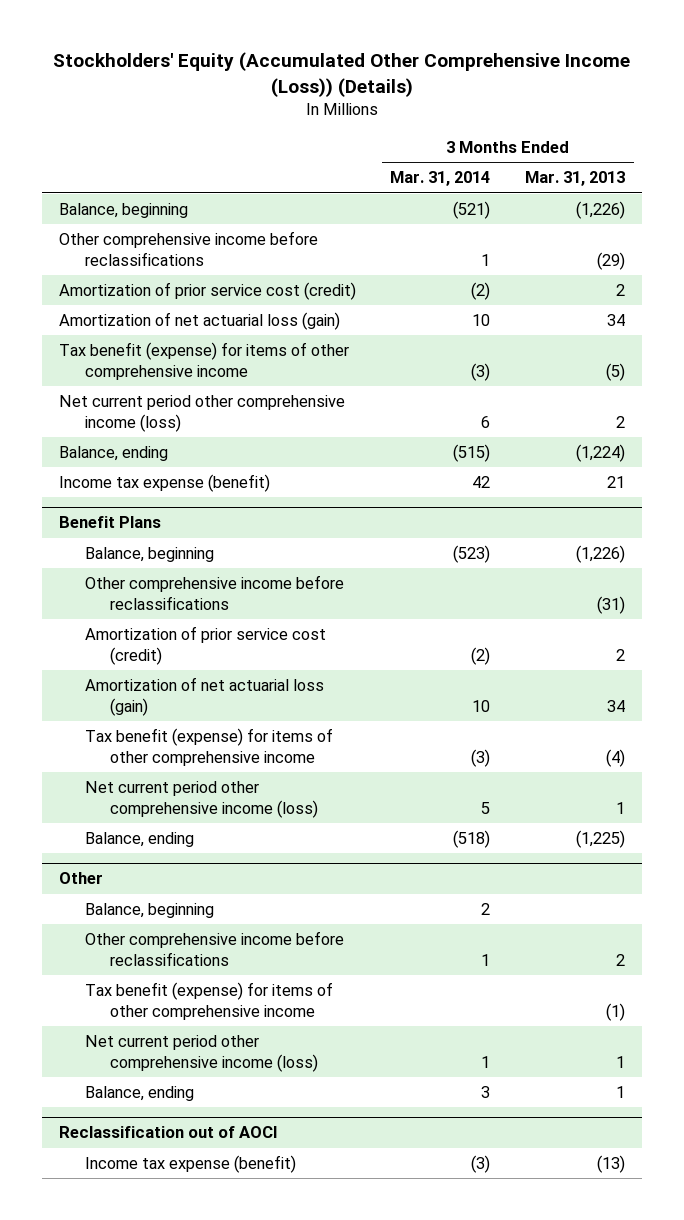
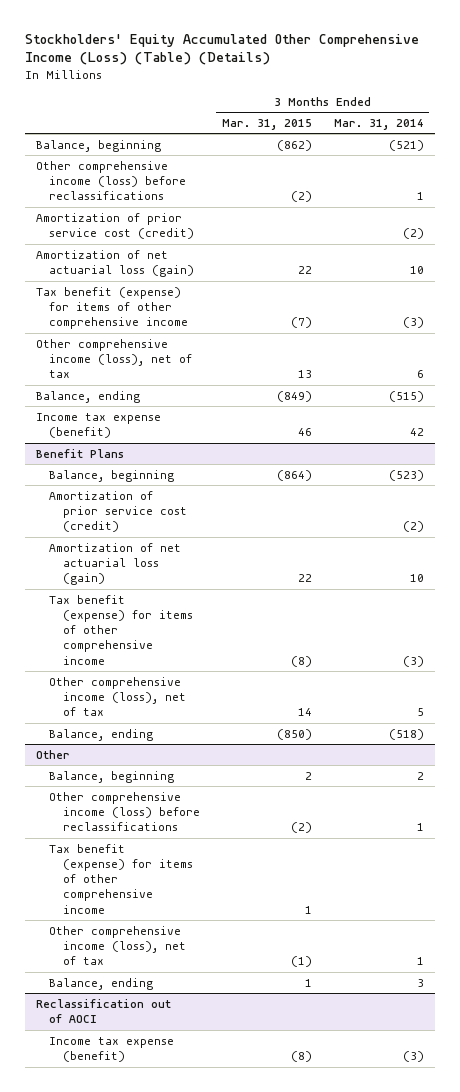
- Stockholders' Equity (Accumulated Other Comprehensive Income (Loss)) (Details)
+ Stockholders' Equity Accumulated Other Comprehensive Income (Loss) (Table) (Details)
- | 3 Months Ended Mar. 31, 2014 | 3 Months Ended Mar. 31, 2013
+ | 3 Months Ended Mar. 31, 2015 | 3 Months Ended Mar. 31, 2014
- Other comprehensive income before reclassifications | 1 | (29)
+ Other comprehensive income (loss) before reclassifications | (2) | 1
- Net current period other comprehensive income (loss) | 6 | 2
+ Other comprehensive income (loss), net of tax | 13 | 6
@ Benefit Plans
- Other comprehensive income before reclassifications | | (31)
- Net current period other comprehensive income (loss) | 5 | 1
+ Other comprehensive income (loss), net of tax | 14 | 5
@ Other
- Other comprehensive income before reclassifications | 1 | 2
+ Other comprehensive income (loss) before reclassifications | (2) | 1
- Net current period other comprehensive income (loss) | 1 | 1
+ Other comprehensive income (loss), net of tax | (1) | 1

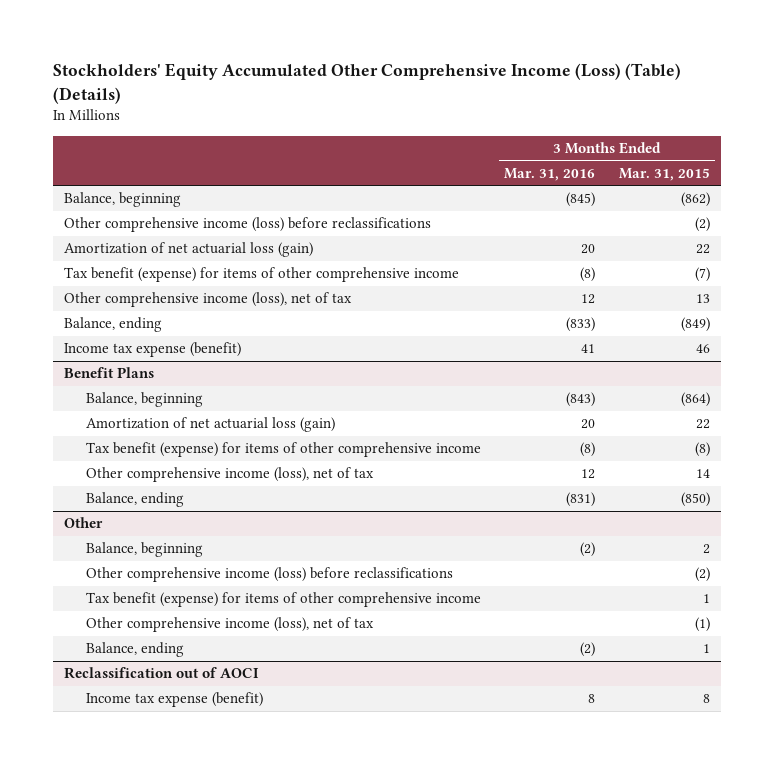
- | 3 Months Ended Mar. 31, 2015 | 3 Months Ended Mar. 31, 2014
+ | 3 Months Ended Mar. 31, 2016 | 3 Months Ended Mar. 31, 2015
- Amortization of prior service cost (credit) | | (2)
@ Benefit Plans
- Amortization of prior service cost (credit) | | (2)
@ Reclassification out of AOCI
- Income tax expense (benefit) | (8) | (3)
+ Income tax expense (benefit) | 8 | 8

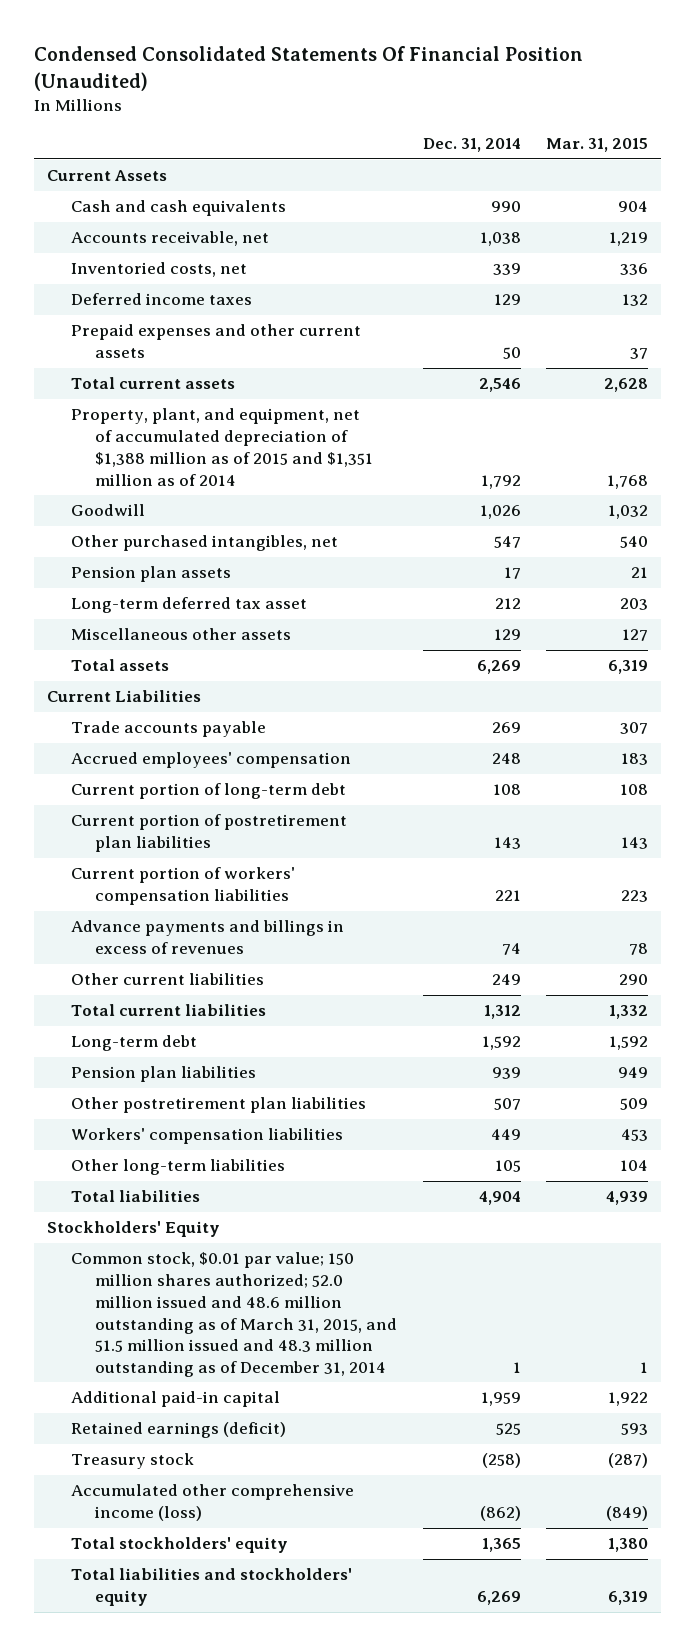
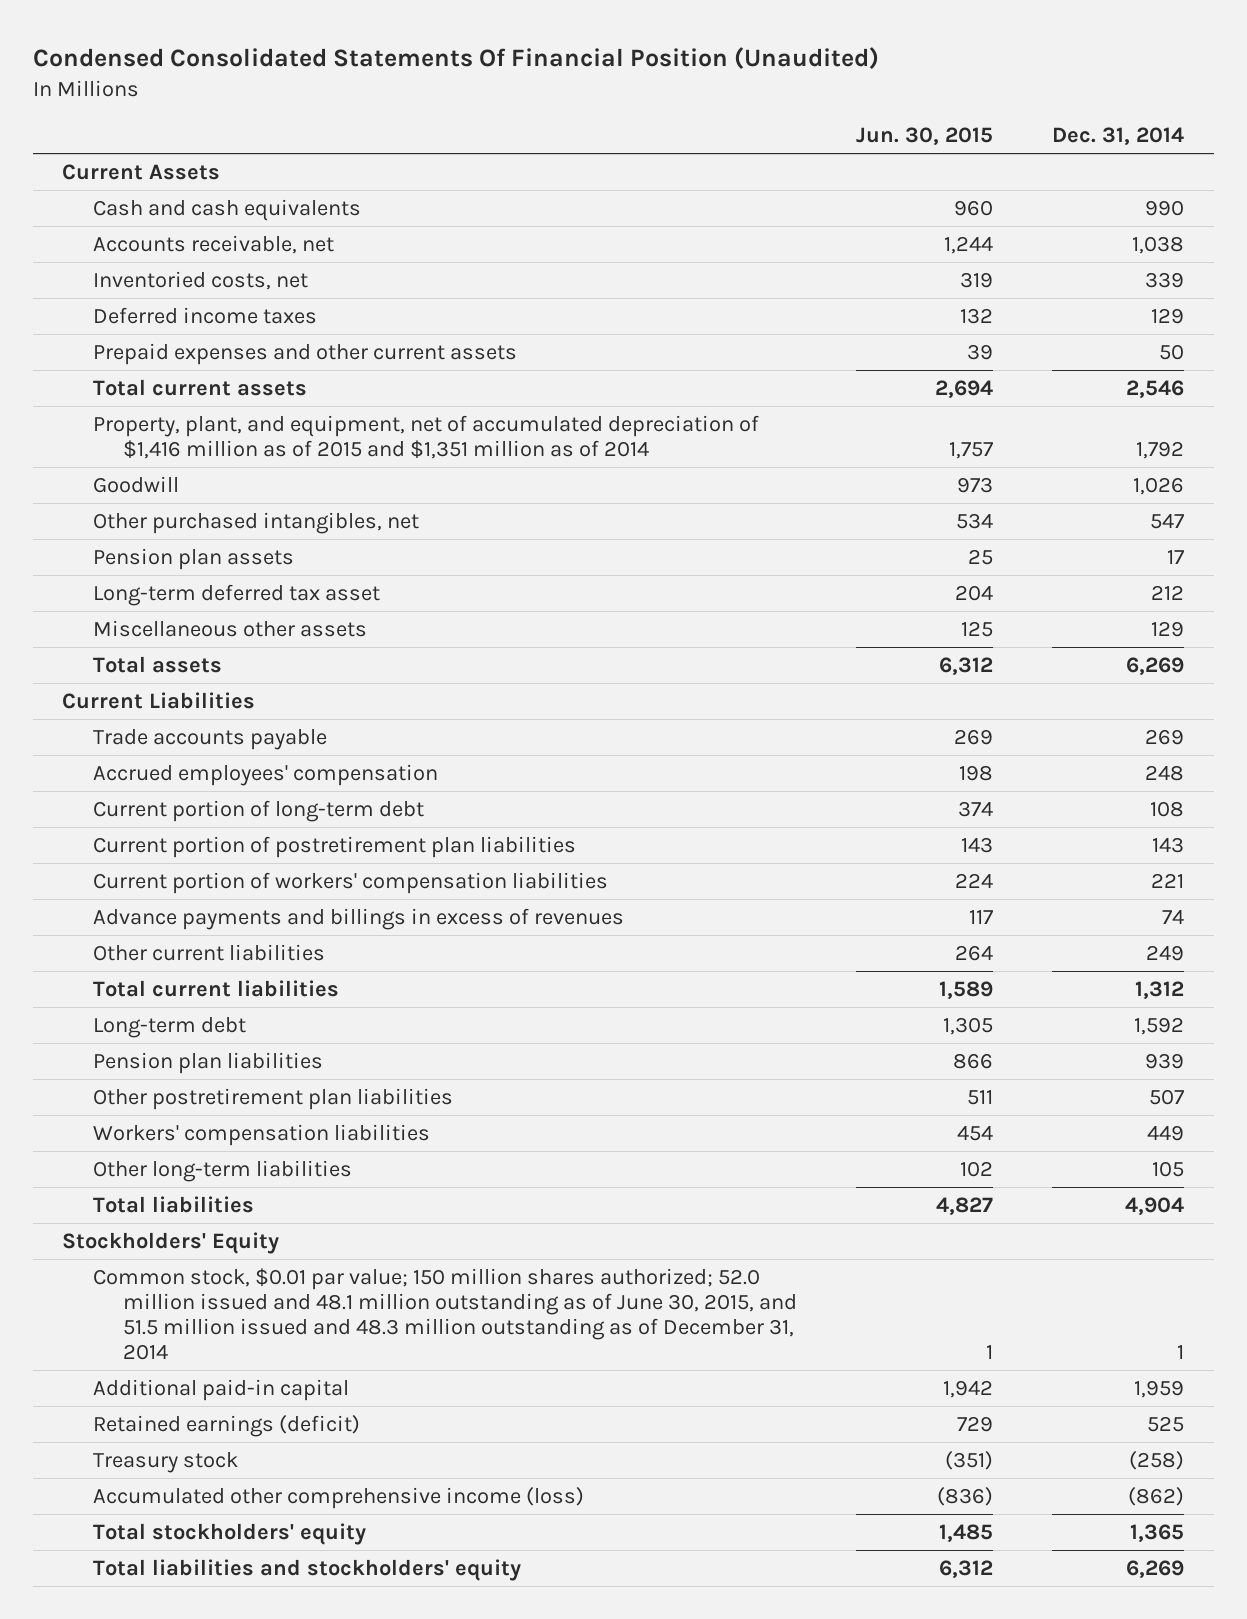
- | Dec. 31, 2014 | Mar. 31, 2015
+ | Jun. 30, 2015 | Dec. 31, 2014
- Property, plant, and equipment, net of accumulated depreciation of $1,388 million as of 2015 and $1,351 million as of 2014 | 1,792 | 1,768
+ Property, plant, and equipment, net of accumulated depreciation of $1,416 million as of 2015 and $1,351 million as of 2014 | 1,757 | 1,792
- Common stock, $0.01 par value; 150 million shares authorized; 52.0 million issued and 48.6 million outstanding as of March 31, 2015, and 51.5 million issued and 48.3 million outstanding as of December 31, 2014 | 1 | 1
+ Common stock, $0.01 par value; 150 million shares authorized; 52.0 million issued and 48.1 million outstanding as of June 30, 2015, and 51.5 million issued and 48.3 million outstanding as of December 31, 2014 | 1 | 1

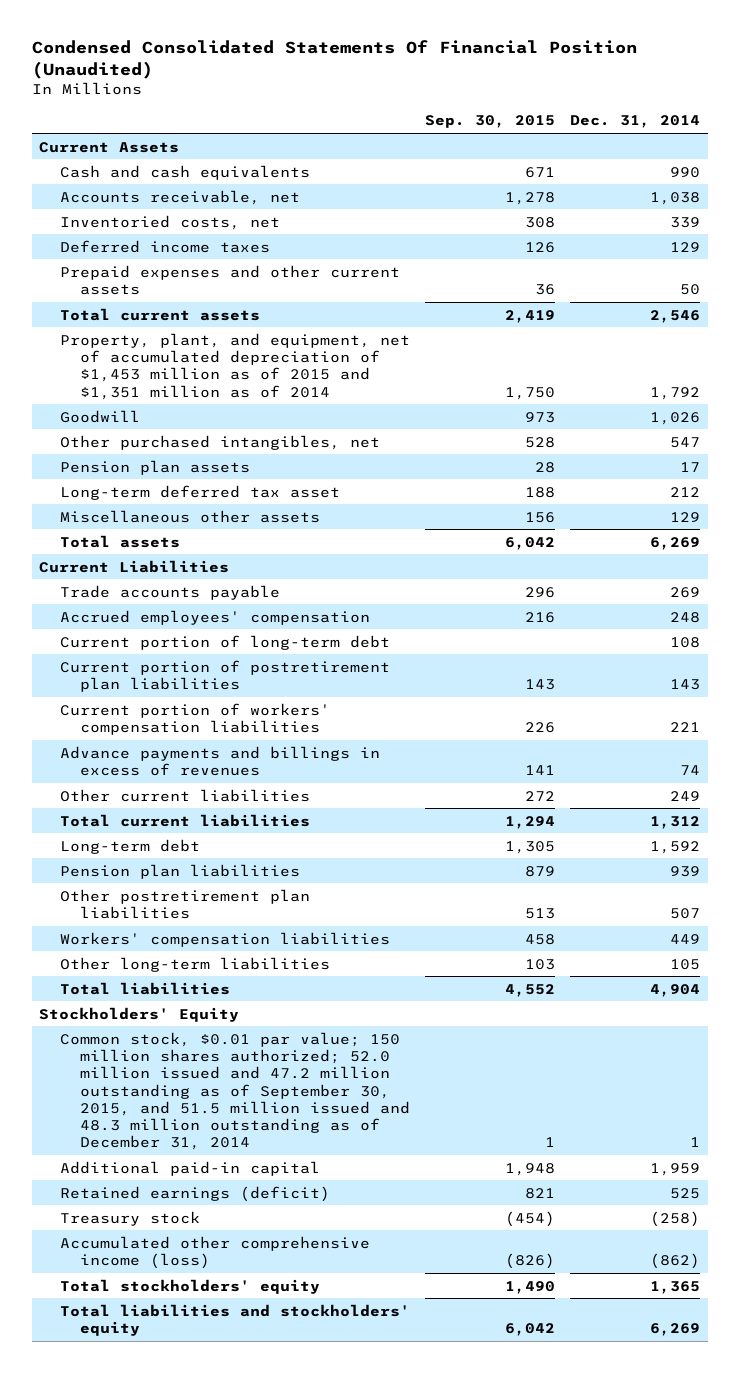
- | Jun. 30, 2015 | Dec. 31, 2014
+ | Sep. 30, 2015 | Dec. 31, 2014
- Property, plant, and equipment, net of accumulated depreciation of $1,416 million as of 2015 and $1,351 million as of 2014 | 1,757 | 1,792
+ Property, plant, and equipment, net of accumulated depreciation of $1,453 million as of 2015 and $1,351 million as of 2014 | 1,750 | 1,792
- Common stock, $0.01 par value; 150 million shares authorized; 52.0 million issued and 48.1 million outstanding as of June 30, 2015, and 51.5 million issued and 48.3 million outstanding as of December 31, 2014 | 1 | 1
+ Common stock, $0.01 par value; 150 million shares authorized; 52.0 million issued and 47.2 million outstanding as of September 30, 2015, and 51.5 million issued and 48.3 million outstanding as of December 31, 2014 | 1 | 1

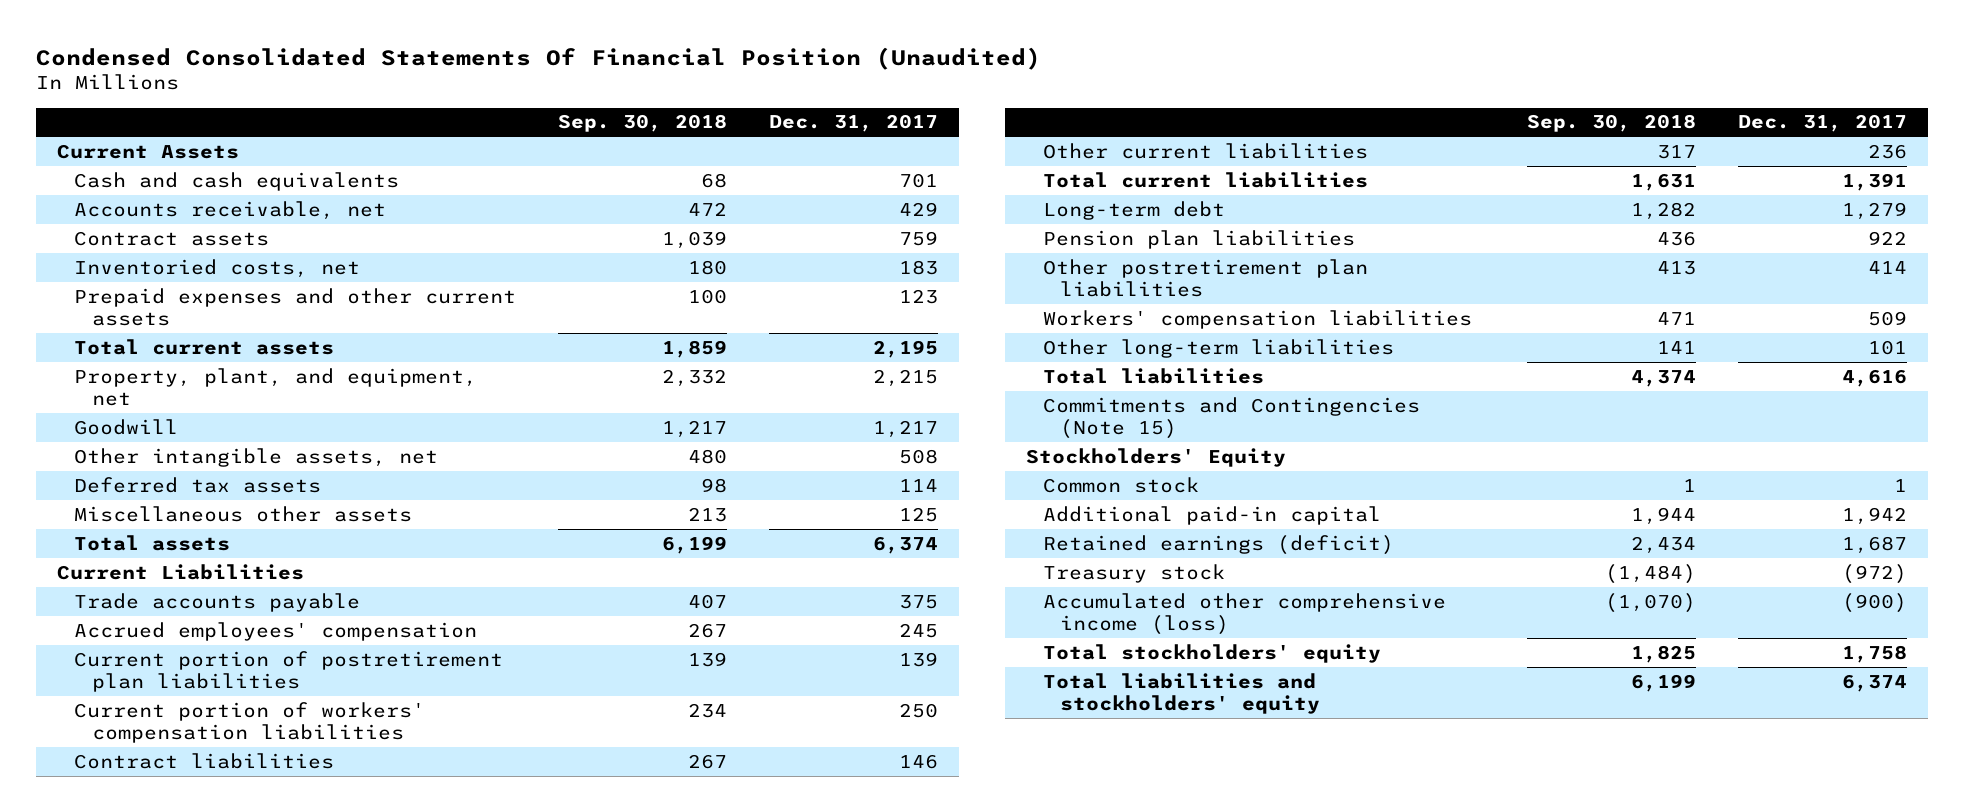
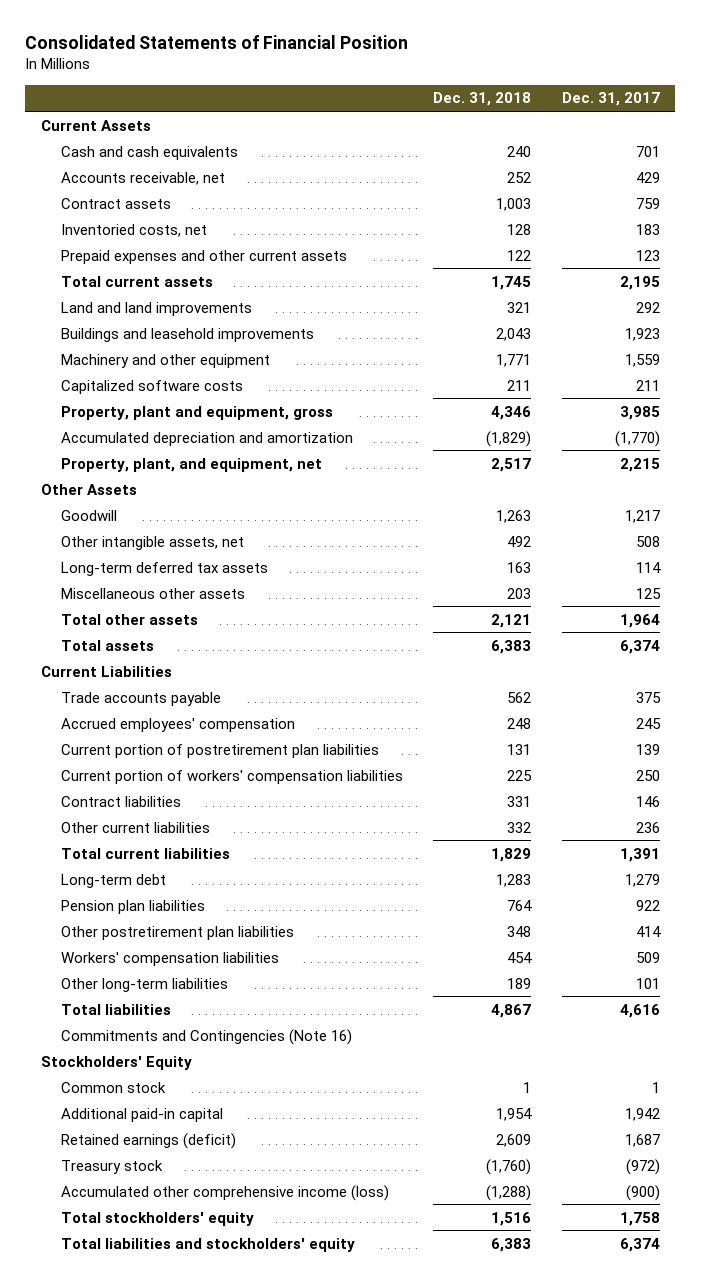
- Condensed Consolidated Statements Of Financial Position (Unaudited)
+ Consolidated Statements of Financial Position
- | Sep. 30, 2018 | Dec. 31, 2017
+ | Dec. 31, 2018 | Dec. 31, 2017
+ Land and land improvements | 321 | 292
+ Buildings and leasehold improvements | 2,043 | 1,923
+ Machinery and other equipment | 1,771 | 1,559
+ Capitalized software costs | 211 | 211
+ Property, plant and equipment, gross | 4,346 | 3,985
+ Accumulated depreciation and amortization | (1,829) | (1,770)
+ Other Assets
- Deferred tax assets | 98 | 114
+ Long-term deferred tax assets | 163 | 114
+ Total other assets | 2,121 | 1,964
- Commitments and Contingencies (Note 15)
+ Commitments and Contingencies (Note 16)

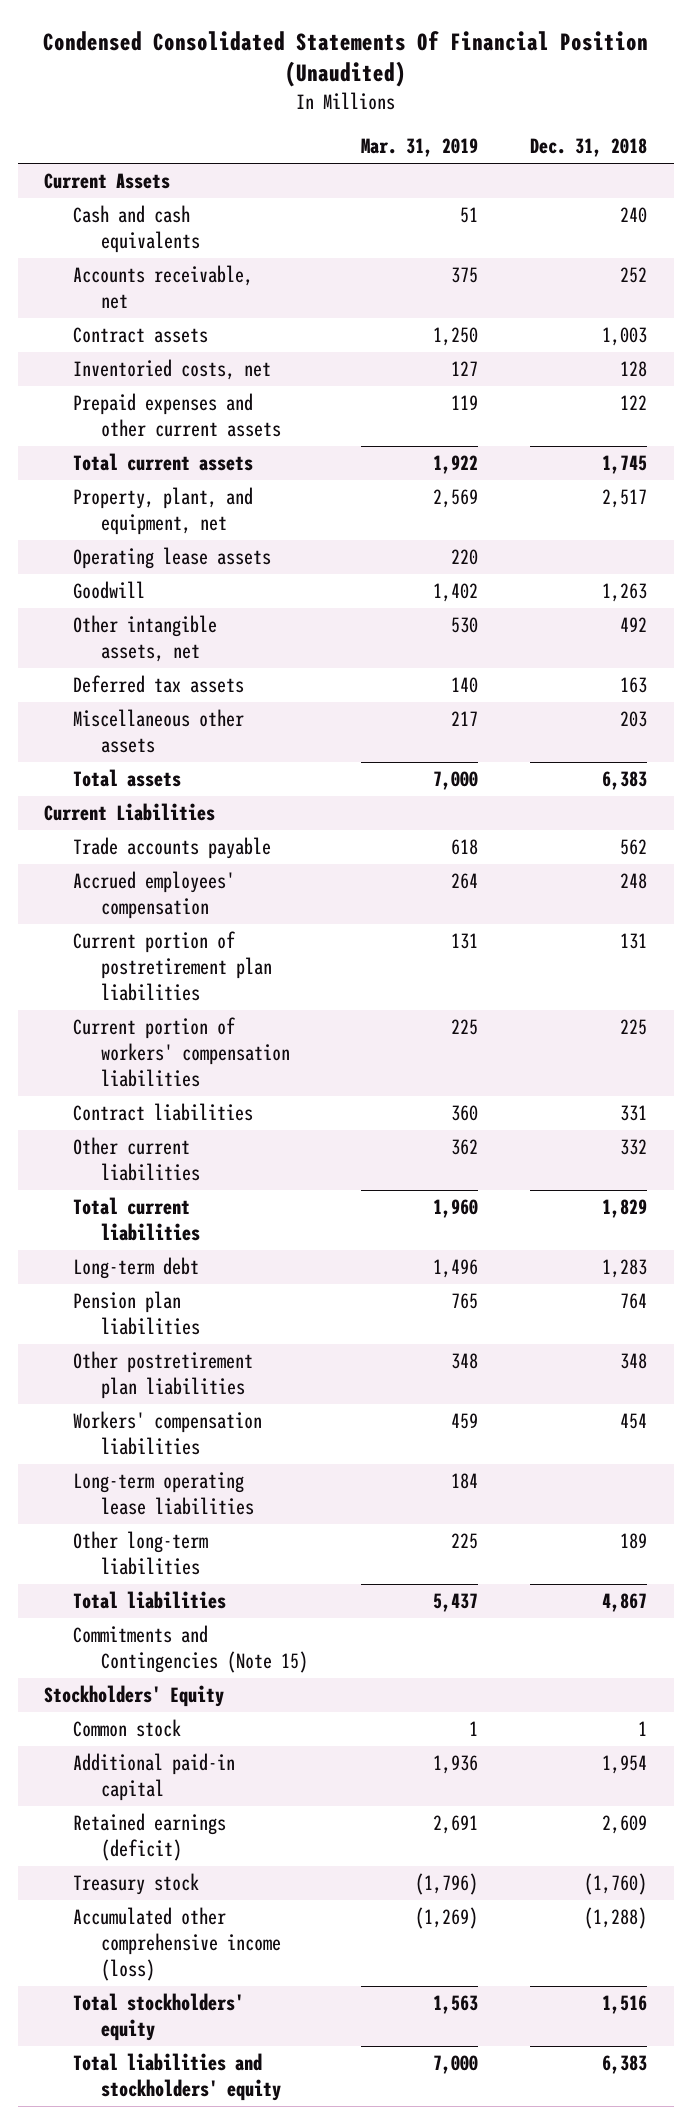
- Consolidated Statements of Financial Position
+ Condensed Consolidated Statements Of Financial Position (Unaudited)
- | Dec. 31, 2018 | Dec. 31, 2017
+ | Mar. 31, 2019 | Dec. 31, 2018
- Land and land improvements | 321 | 292
- Buildings and leasehold improvements | 2,043 | 1,923
- Machinery and other equipment | 1,771 | 1,559
- Capitalized software costs | 211 | 211
- Property, plant and equipment, gross | 4,346 | 3,985
- Accumulated depreciation and amortization | (1,829) | (1,770)
- Other Assets
+ Operating lease assets | 220 |
- Long-term deferred tax assets | 163 | 114
+ Deferred tax assets | 140 | 163
- Total other assets | 2,121 | 1,964
+ Long-term operating lease liabilities | 184 |
- Commitments and Contingencies (Note 16)
+ Commitments and Contingencies (Note 15)

